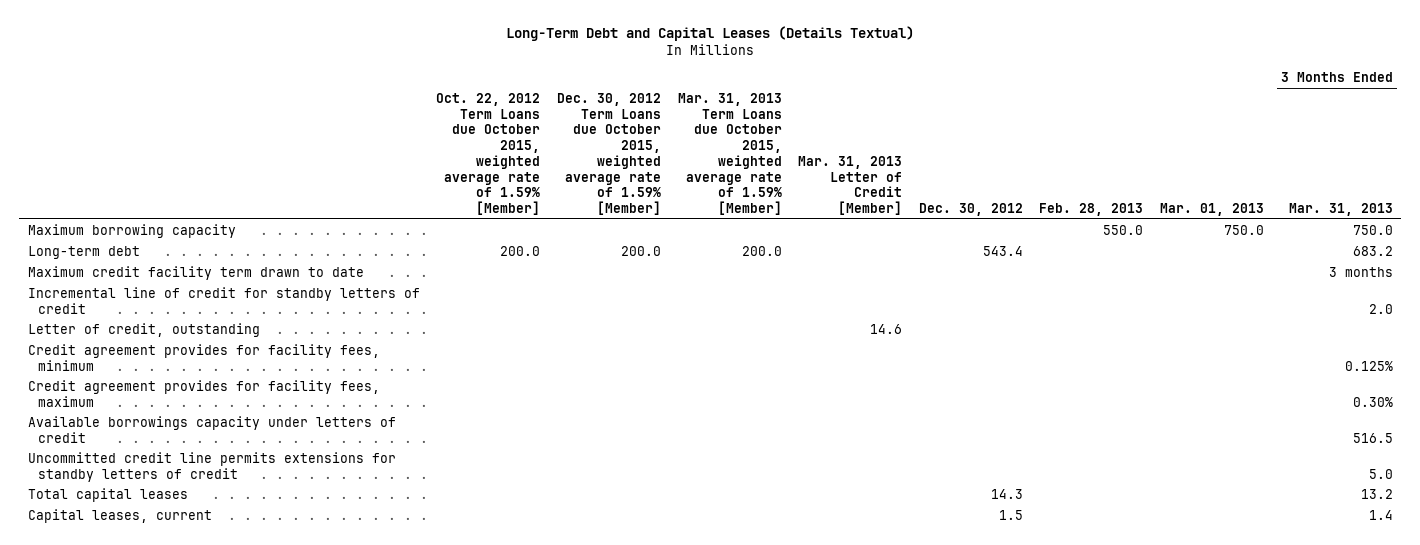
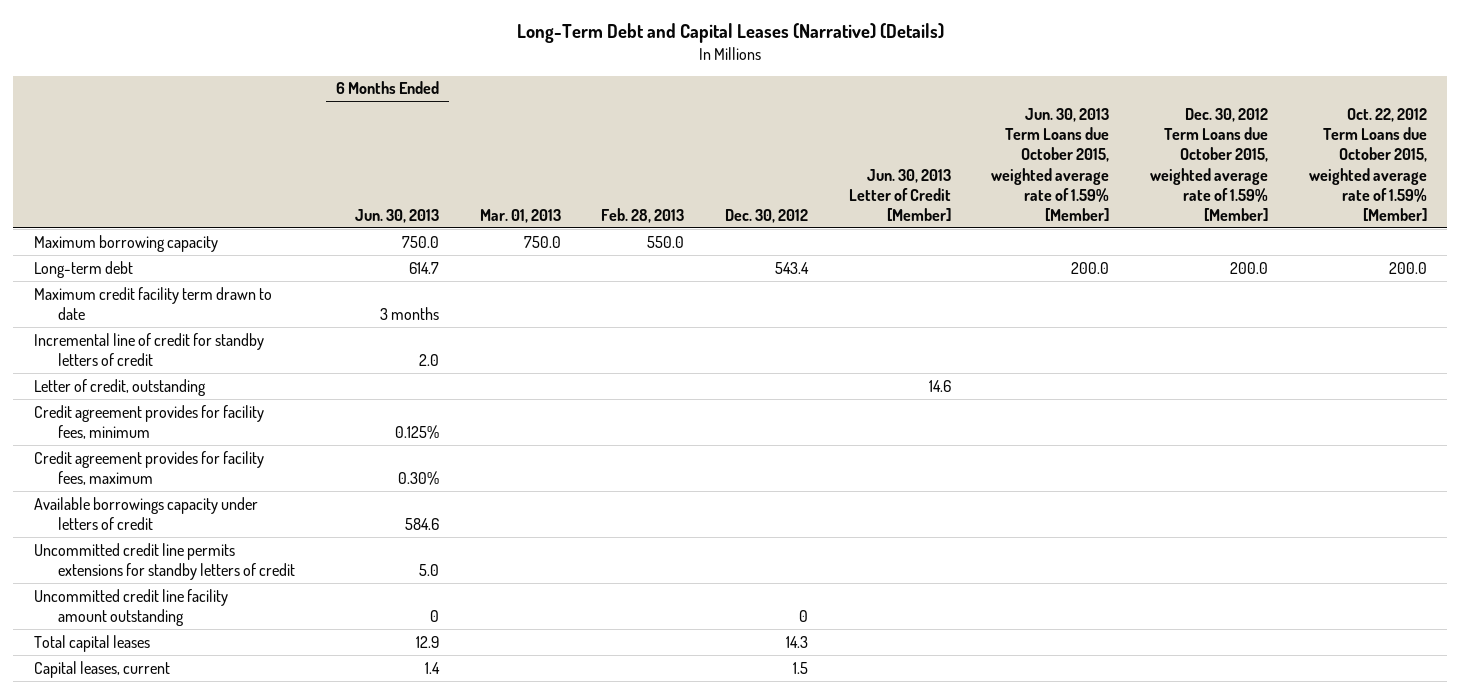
- Long-Term Debt and Capital Leases (Details Textual)
+ Long-Term Debt and Capital Leases (Narrative) (Details)
- | Oct. 22, 2012 Term Loans due October 2015, weighted average rate of 1.59% [Member] | Dec. 30, 2012 Term Loans due October 2015, weighted average rate of 1.59% [Member] | Mar. 31, 2013 Term Loans due October 2015, weighted average rate of 1.59% [Member] | Mar. 31, 2013 Letter of Credit [Member] | Dec. 30, 2012 | Feb. 28, 2013 | Mar. 01, 2013 | 3 Months Ended Mar. 31, 2013
+ | 6 Months Ended Jun. 30, 2013 | Mar. 01, 2013 | Feb. 28, 2013 | Dec. 30, 2012 | Jun. 30, 2013 Letter of Credit [Member] | Jun. 30, 2013 Term Loans due October 2015, weighted average rate of 1.59% [Member] | Dec. 30, 2012 Term Loans due October 2015, weighted average rate of 1.59% [Member] | Oct. 22, 2012 Term Loans due October 2015, weighted average rate of 1.59% [Member]
+ Uncommitted credit line facility amount outstanding | 0 | | | 0 | | | |

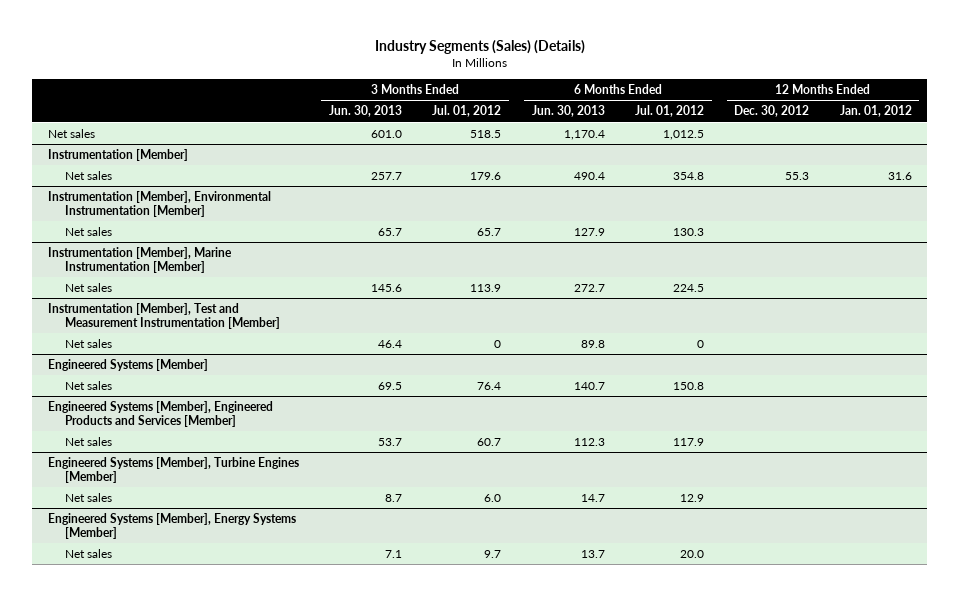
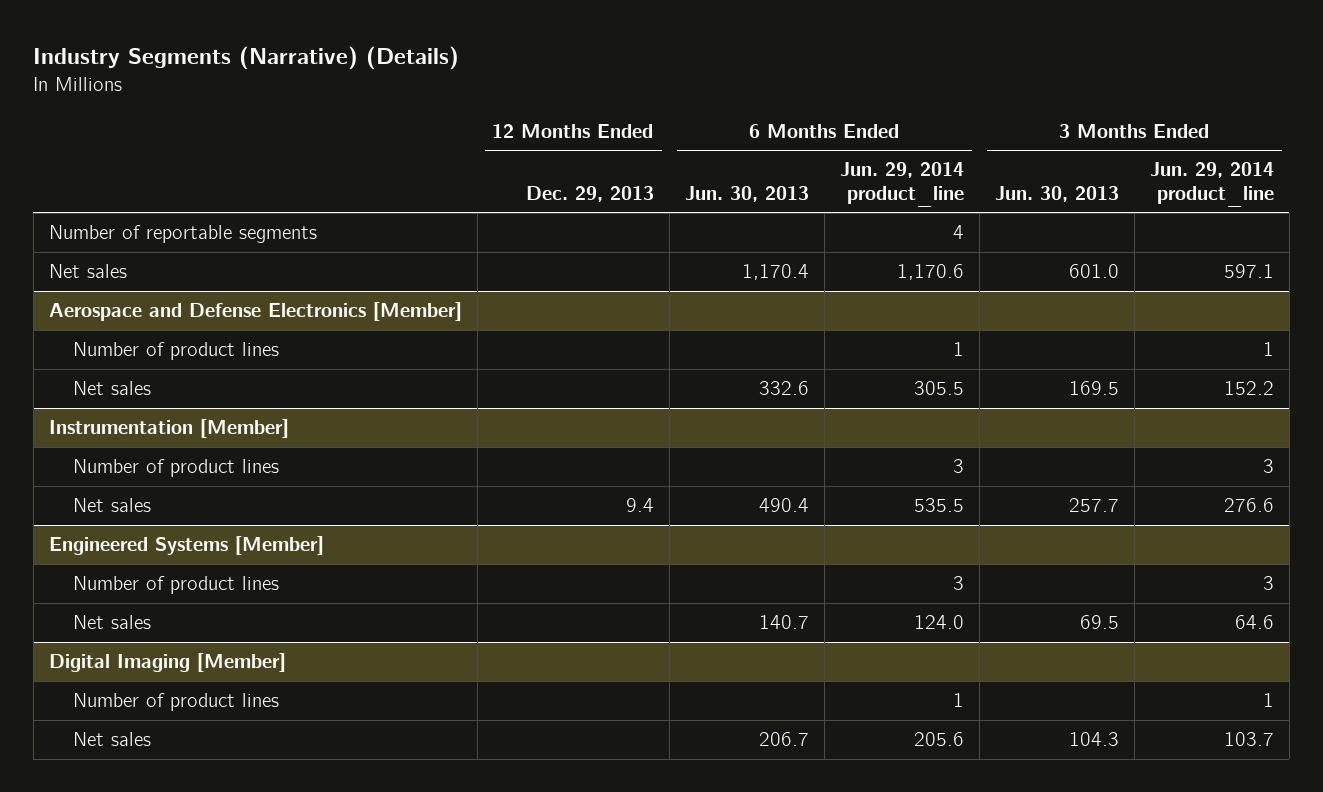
- Industry Segments (Sales) (Details)
+ Industry Segments (Narrative) (Details)
- | 3 Months Ended Jun. 30, 2013 | 3 Months Ended Jul. 01, 2012 | 6 Months Ended Jun. 30, 2013 | 6 Months Ended Jul. 01, 2012 | 12 Months Ended Dec. 30, 2012 | 12 Months Ended Jan. 01, 2012
+ | 12 Months Ended Dec. 29, 2013 | 6 Months Ended Jun. 30, 2013 | 6 Months Ended Jun. 29, 2014 product_line | 3 Months Ended Jun. 30, 2013 | 3 Months Ended Jun. 29, 2014 product_line
+ Number of reportable segments | | | 4 | |
+ Aerospace and Defense Electronics [Member]
+ Number of product lines | | | 1 | | 1
+ Net sales | | 332.6 | 305.5 | 169.5 | 152.2
@ Instrumentation [Member]
+ Number of product lines | | | 3 | | 3
- Instrumentation [Member], Environmental Instrumentation [Member]
- Net sales | 65.7 | 65.7 | 127.9 | 130.3 | |
- Instrumentation [Member], Marine Instrumentation [Member]
- Net sales | 145.6 | 113.9 | 272.7 | 224.5 | |
- Instrumentation [Member], Test and Measurement Instrumentation [Member]
- Net sales | 46.4 | 0 | 89.8 | 0 | |
@ Engineered Systems [Member]
+ Number of product lines | | | 3 | | 3
- Engineered Systems [Member], Engineered Products and Services [Member]
- Net sales | 53.7 | 60.7 | 112.3 | 117.9 | |
- Engineered Systems [Member], Turbine Engines [Member]
- Net sales | 8.7 | 6.0 | 14.7 | 12.9 | |
- Engineered Systems [Member], Energy Systems [Member]
- Net sales | 7.1 | 9.7 | 13.7 | 20.0 | |
+ Digital Imaging [Member]
+ Number of product lines | | | 1 | | 1
+ Net sales | | 206.7 | 205.6 | 104.3 | 103.7

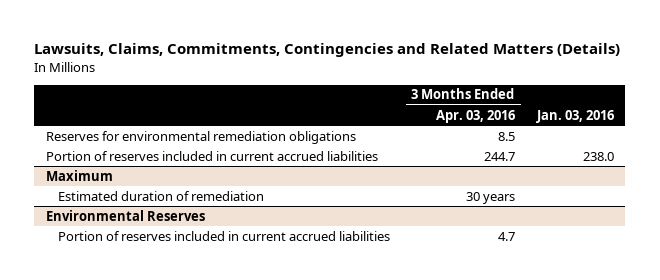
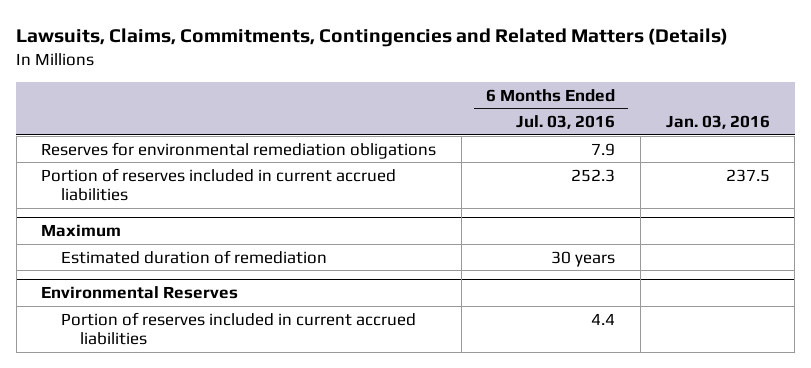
- | 3 Months Ended Apr. 03, 2016 | Jan. 03, 2016
+ | 6 Months Ended Jul. 03, 2016 | Jan. 03, 2016
- Portion of reserves included in current accrued liabilities | 244.7 | 238.0
+ Portion of reserves included in current accrued liabilities | 252.3 | 237.5

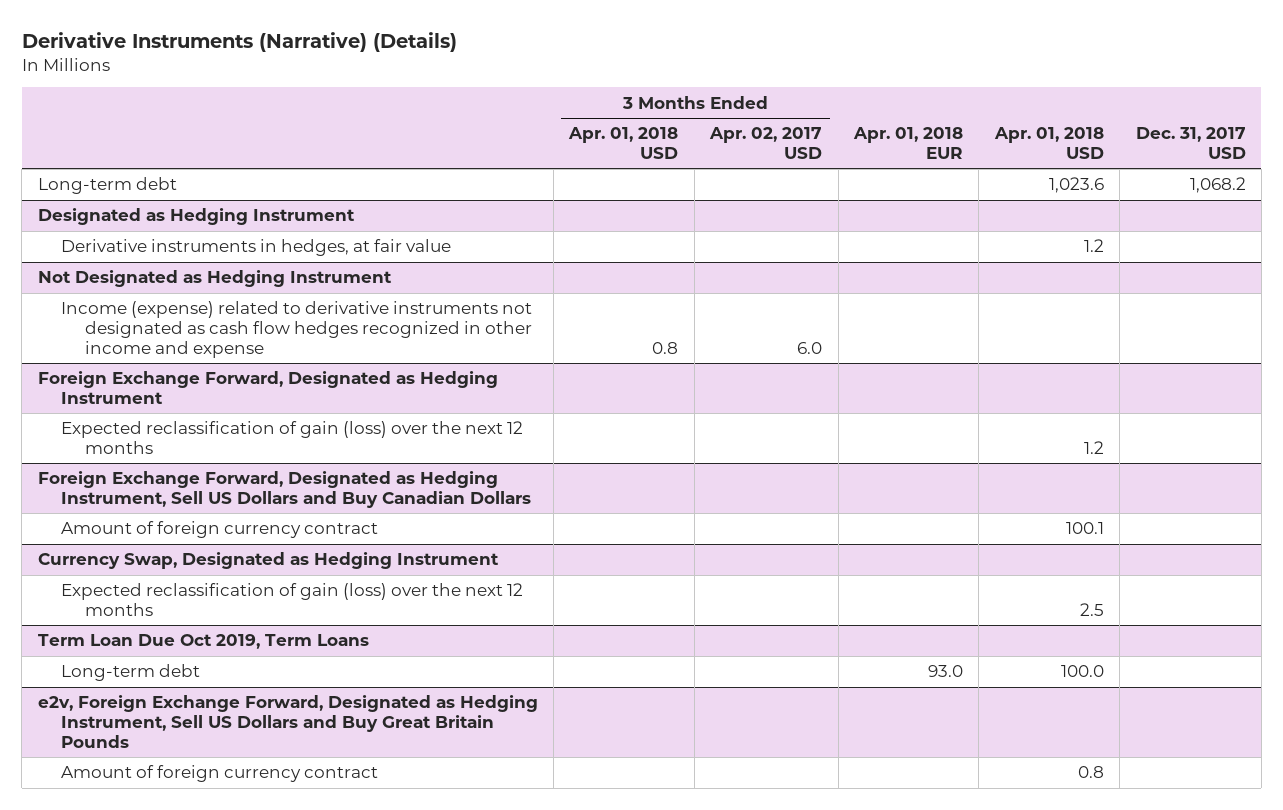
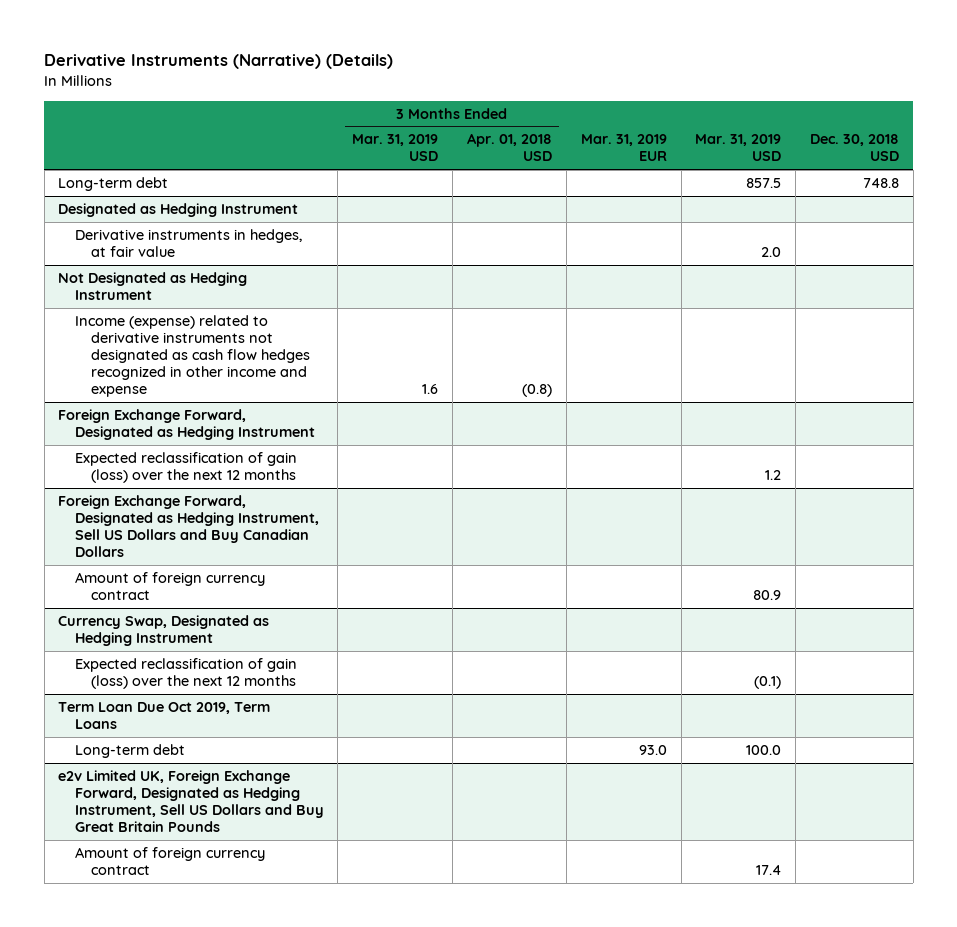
- | 3 Months Ended Apr. 01, 2018 USD | 3 Months Ended Apr. 02, 2017 USD | Apr. 01, 2018 EUR | Apr. 01, 2018 USD | Dec. 31, 2017 USD
+ | 3 Months Ended Mar. 31, 2019 USD | 3 Months Ended Apr. 01, 2018 USD | Mar. 31, 2019 EUR | Mar. 31, 2019 USD | Dec. 30, 2018 USD
@ Not Designated as Hedging Instrument
- Income (expense) related to derivative instruments not designated as cash flow hedges recognized in other income and expense | 0.8 | 6.0 | | |
+ Income (expense) related to derivative instruments not designated as cash flow hedges recognized in other income and expense | 1.6 | (0.8) | | |
- e2v, Foreign Exchange Forward, Designated as Hedging Instrument, Sell US Dollars and Buy Great Britain Pounds
+ e2v Limited UK, Foreign Exchange Forward, Designated as Hedging Instrument, Sell US Dollars and Buy Great Britain Pounds

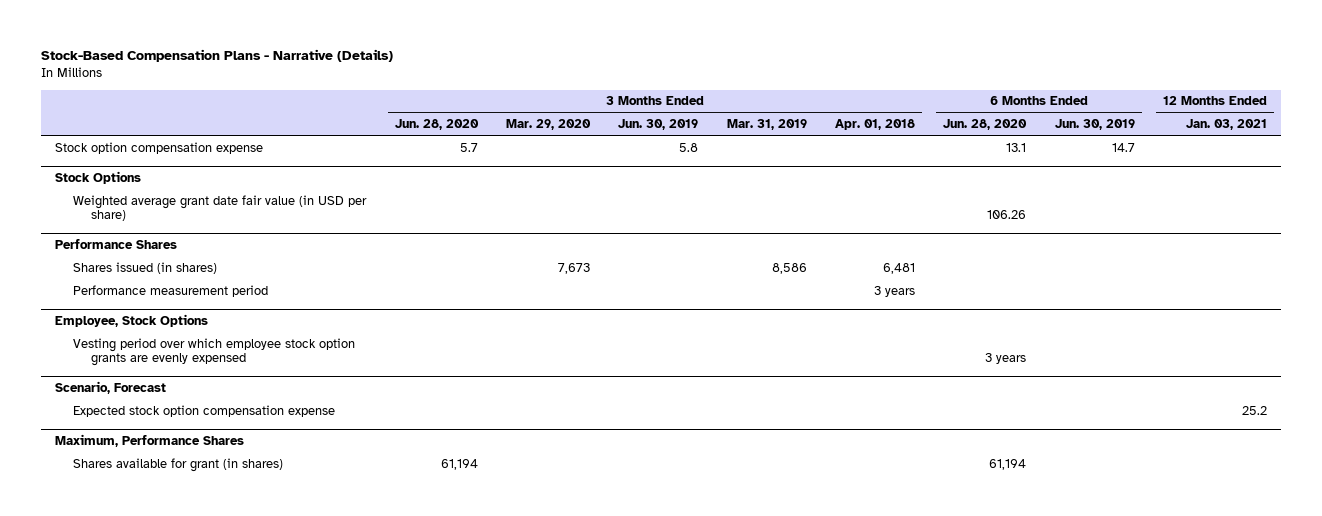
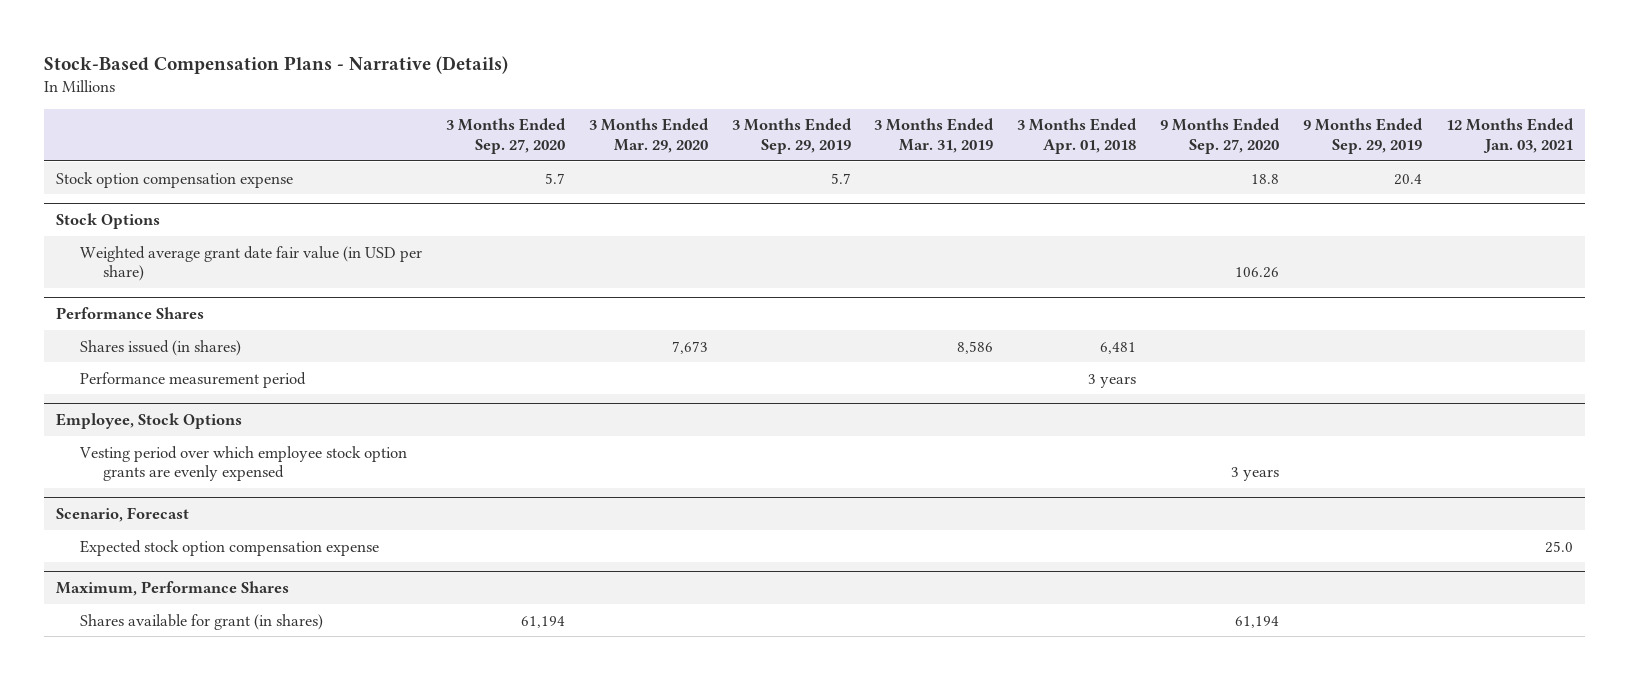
- | 3 Months Ended Jun. 28, 2020 | 3 Months Ended Mar. 29, 2020 | 3 Months Ended Jun. 30, 2019 | 3 Months Ended Mar. 31, 2019 | 3 Months Ended Apr. 01, 2018 | 6 Months Ended Jun. 28, 2020 | 6 Months Ended Jun. 30, 2019 | 12 Months Ended Jan. 03, 2021
+ | 3 Months Ended Sep. 27, 2020 | 3 Months Ended Mar. 29, 2020 | 3 Months Ended Sep. 29, 2019 | 3 Months Ended Mar. 31, 2019 | 3 Months Ended Apr. 01, 2018 | 9 Months Ended Sep. 27, 2020 | 9 Months Ended Sep. 29, 2019 | 12 Months Ended Jan. 03, 2021
@ Scenario, Forecast
- Expected stock option compensation expense | | | | | | | | 25.2
+ Expected stock option compensation expense | | | | | | | | 25.0

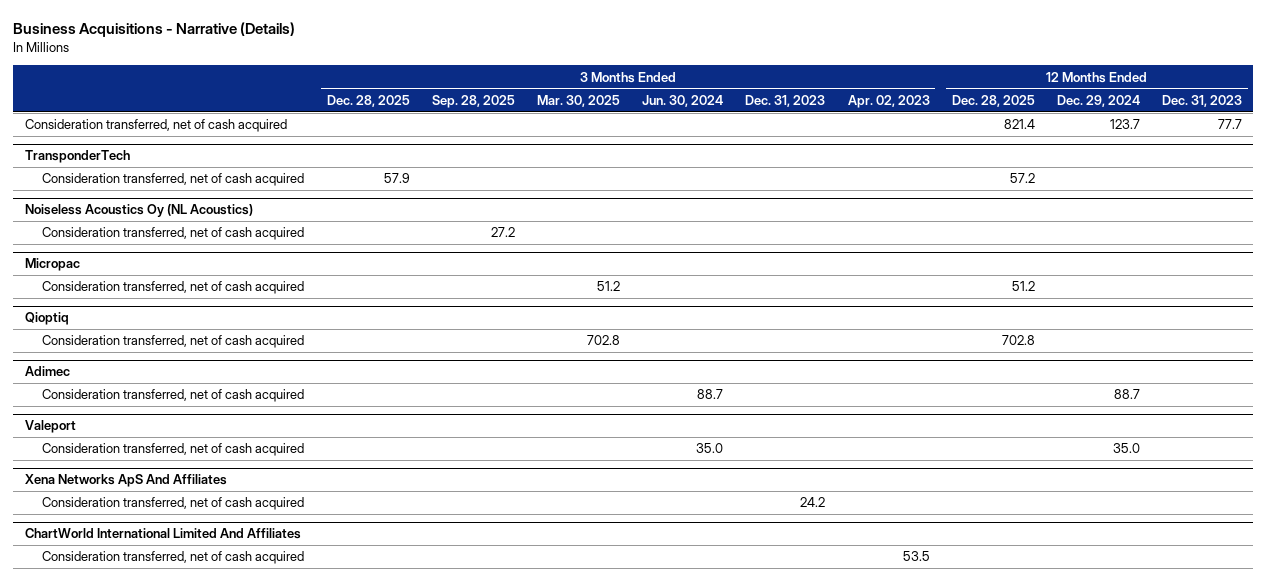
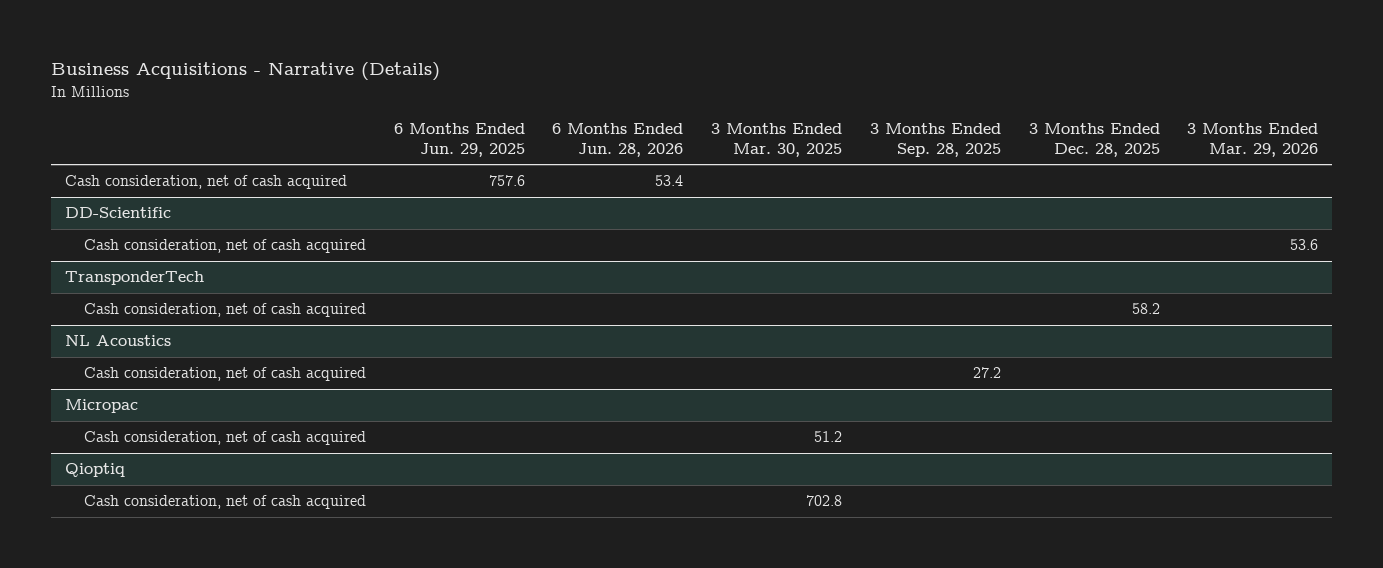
- | 3 Months Ended Dec. 28, 2025 | 3 Months Ended Sep. 28, 2025 | 3 Months Ended Mar. 30, 2025 | 3 Months Ended Jun. 30, 2024 | 3 Months Ended Dec. 31, 2023 | 3 Months Ended Apr. 02, 2023 | 12 Months Ended Dec. 28, 2025 | 12 Months Ended Dec. 29, 2024 | 12 Months Ended Dec. 31, 2023
+ | 6 Months Ended Jun. 29, 2025 | 6 Months Ended Jun. 28, 2026 | 3 Months Ended Mar. 30, 2025 | 3 Months Ended Sep. 28, 2025 | 3 Months Ended Dec. 28, 2025 | 3 Months Ended Mar. 29, 2026
- Consideration transferred, net of cash acquired | | | | | | | 821.4 | 123.7 | 77.7
+ Cash consideration, net of cash acquired | 757.6 | 53.4 | | | |
+ DD-Scientific
+ Cash consideration, net of cash acquired | | | | | | 53.6
@ TransponderTech
- Consideration transferred, net of cash acquired | 57.9 | | | | | | 57.2 | |
- Noiseless Acoustics Oy (NL Acoustics)
- Consideration transferred, net of cash acquired | | 27.2 | | | | | | |
@ TransponderTech
+ Cash consideration, net of cash acquired | | | | | 58.2 |
+ NL Acoustics
+ Cash consideration, net of cash acquired | | | | 27.2 | |
@ Micropac
- Consideration transferred, net of cash acquired | | | 51.2 | | | | 51.2 | |
+ Cash consideration, net of cash acquired | | | 51.2 | | |
@ Qioptiq
- Consideration transferred, net of cash acquired | | | 702.8 | | | | 702.8 | |
- Adimec
- Consideration transferred, net of cash acquired | | | | 88.7 | | | | 88.7 |
- Valeport
- Consideration transferred, net of cash acquired | | | | 35.0 | | | | 35.0 |
- Xena Networks ApS And Affiliates
- Consideration transferred, net of cash acquired | | | | | 24.2 | | | |
- ChartWorld International Limited And Affiliates
- Consideration transferred, net of cash acquired | | | | | | 53.5 | | |
@ Qioptiq
+ Cash consideration, net of cash acquired | | | 702.8 | | |

